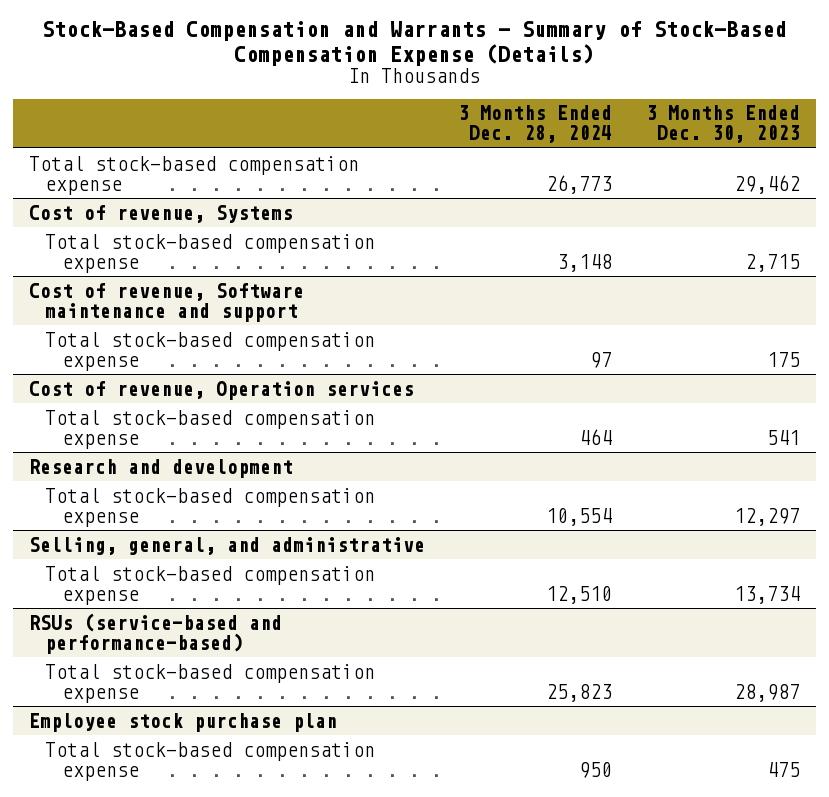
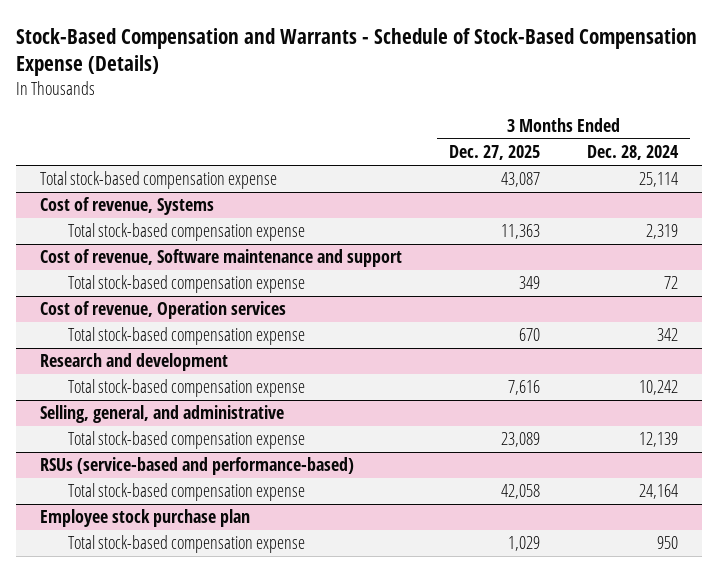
- Stock-Based Compensation and Warrants - Summary of Stock-Based Compensation Expense (Details)
+ Stock-Based Compensation and Warrants - Schedule of Stock-Based Compensation Expense (Details)
- | 3 Months Ended Dec. 28, 2024 | 3 Months Ended Dec. 30, 2023
+ | 3 Months Ended Dec. 27, 2025 | 3 Months Ended Dec. 28, 2024
- Total stock-based compensation expense | 26,773 | 29,462
+ Total stock-based compensation expense | 43,087 | 25,114
@ Cost of revenue, Systems
- Total stock-based compensation expense | 3,148 | 2,715
+ Total stock-based compensation expense | 11,363 | 2,319
@ Cost of revenue, Software maintenance and support
- Total stock-based compensation expense | 97 | 175
+ Total stock-based compensation expense | 349 | 72
@ Cost of revenue, Operation services
- Total stock-based compensation expense | 464 | 541
+ Total stock-based compensation expense | 670 | 342
@ Research and development
- Total stock-based compensation expense | 10,554 | 12,297
+ Total stock-based compensation expense | 7,616 | 10,242
@ Selling, general, and administrative
- Total stock-based compensation expense | 12,510 | 13,734
+ Total stock-based compensation expense | 23,089 | 12,139
@ RSUs (service-based and performance-based)
- Total stock-based compensation expense | 25,823 | 28,987
+ Total stock-based compensation expense | 42,058 | 24,164

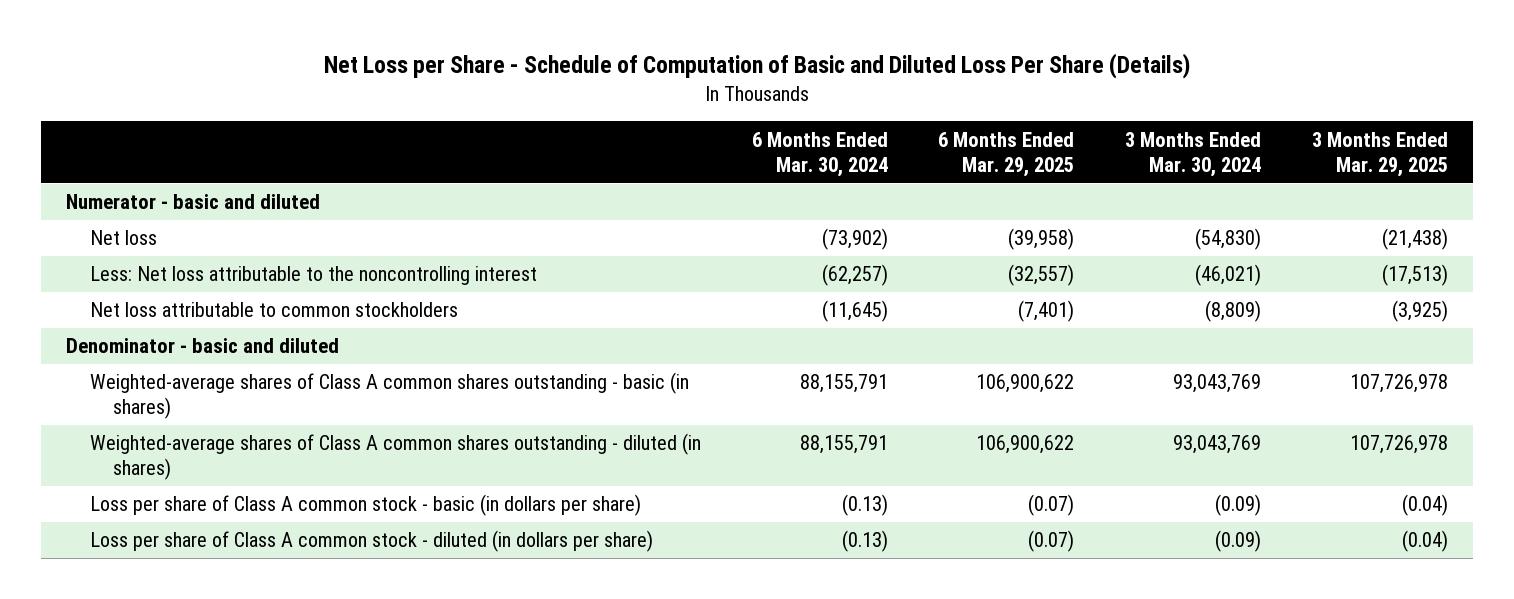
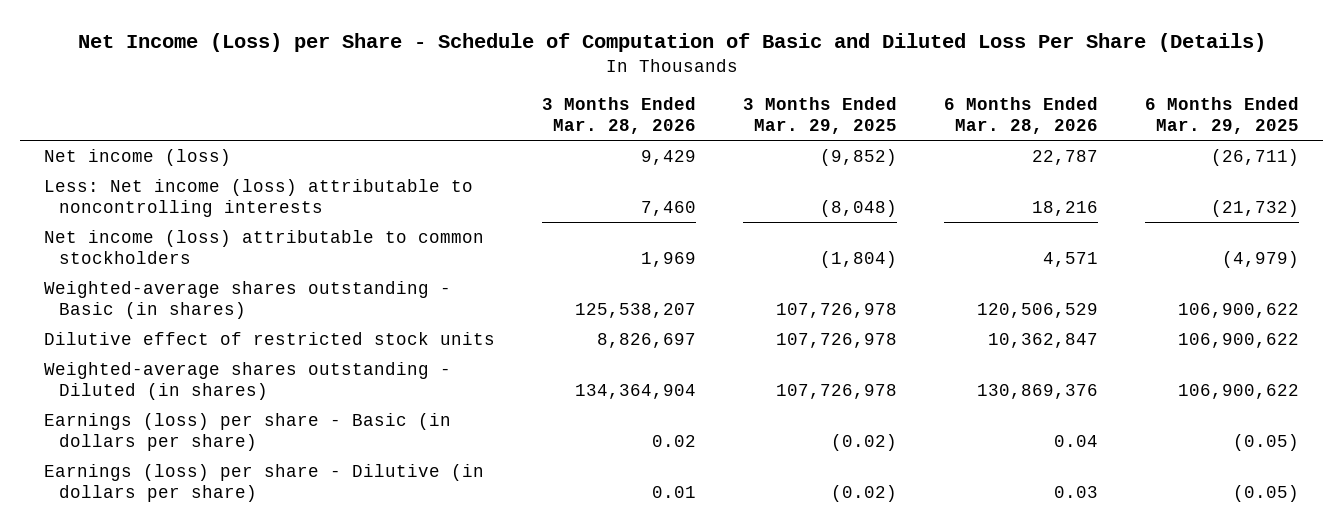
- Net Loss per Share - Schedule of Computation of Basic and Diluted Loss Per Share (Details)
+ Net Income (Loss) per Share - Schedule of Computation of Basic and Diluted Loss Per Share (Details)
- | 6 Months Ended Mar. 30, 2024 | 6 Months Ended Mar. 29, 2025 | 3 Months Ended Mar. 30, 2024 | 3 Months Ended Mar. 29, 2025
+ | 3 Months Ended Mar. 28, 2026 | 3 Months Ended Mar. 29, 2025 | 6 Months Ended Mar. 28, 2026 | 6 Months Ended Mar. 29, 2025
- Numerator - basic and diluted
- Net loss | (73,902) | (39,958) | (54,830) | (21,438)
- Less: Net loss attributable to the noncontrolling interest | (62,257) | (32,557) | (46,021) | (17,513)
- Net loss attributable to common stockholders | (11,645) | (7,401) | (8,809) | (3,925)
- Denominator - basic and diluted
- Weighted-average shares of Class A common shares outstanding - basic (in shares) | 88,155,791 | 106,900,622 | 93,043,769 | 107,726,978
- Weighted-average shares of Class A common shares outstanding - diluted (in shares) | 88,155,791 | 106,900,622 | 93,043,769 | 107,726,978
- Loss per share of Class A common stock - basic (in dollars per share) | (0.13) | (0.07) | (0.09) | (0.04)
- Loss per share of Class A common stock - diluted (in dollars per share) | (0.13) | (0.07) | (0.09) | (0.04)
+ Net income (loss) | 9,429 | (9,852) | 22,787 | (26,711)
+ Less: Net income (loss) attributable to noncontrolling interests | 7,460 | (8,048) | 18,216 | (21,732)
+ Net income (loss) attributable to common stockholders | 1,969 | (1,804) | 4,571 | (4,979)
+ Weighted-average shares outstanding - Basic (in shares) | 125,538,207 | 107,726,978 | 120,506,529 | 106,900,622
+ Dilutive effect of restricted stock units | 8,826,697 | 107,726,978 | 10,362,847 | 106,900,622
+ Weighted-average shares outstanding - Diluted (in shares) | 134,364,904 | 107,726,978 | 130,869,376 | 106,900,622
+ Earnings (loss) per share - Basic (in dollars per share) | 0.02 | (0.02) | 0.04 | (0.05)
+ Earnings (loss) per share - Dilutive (in dollars per share) | 0.01 | (0.02) | 0.03 | (0.05)

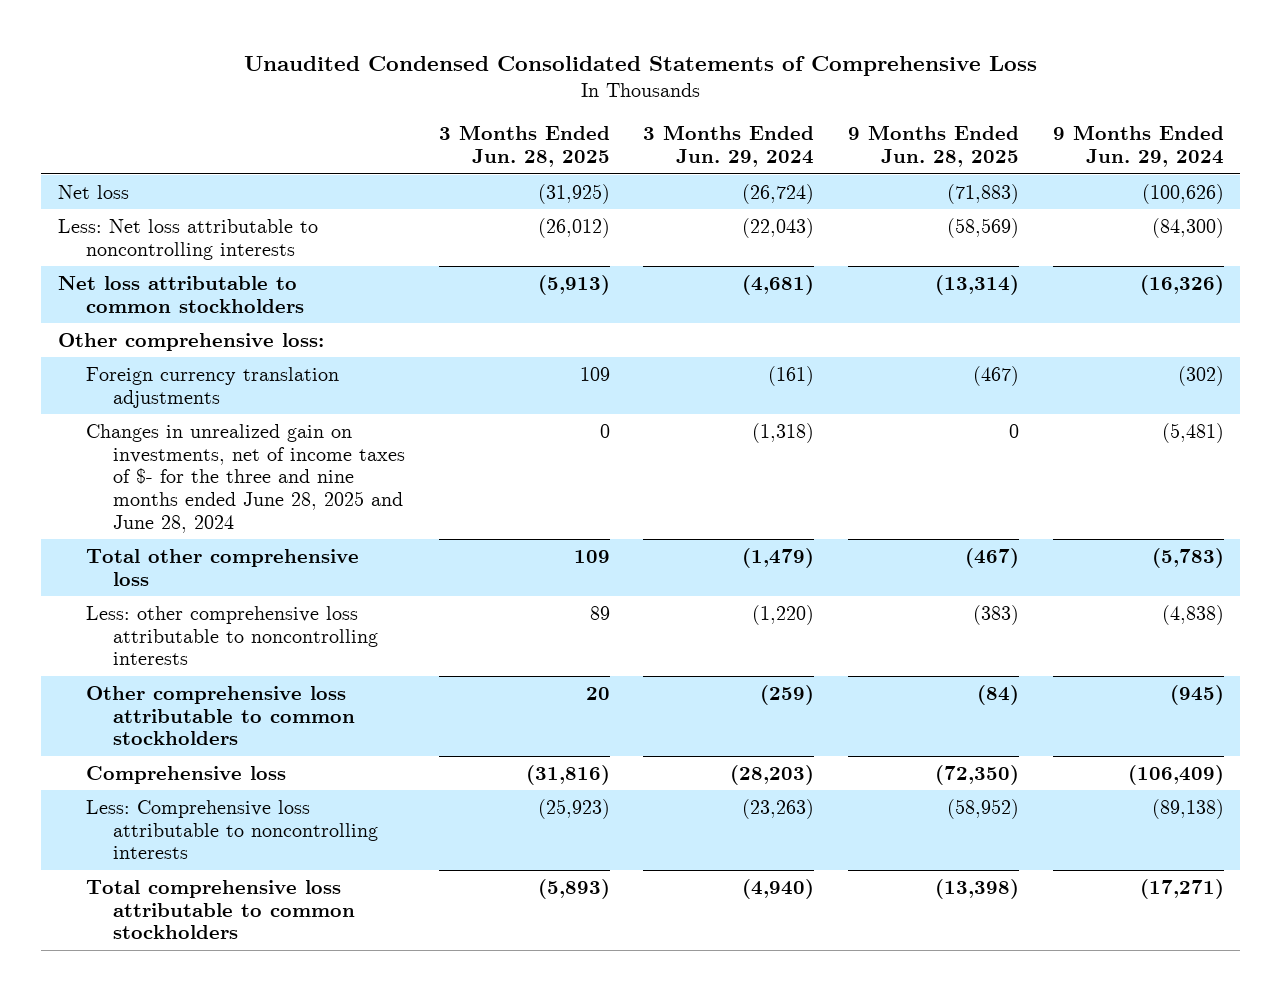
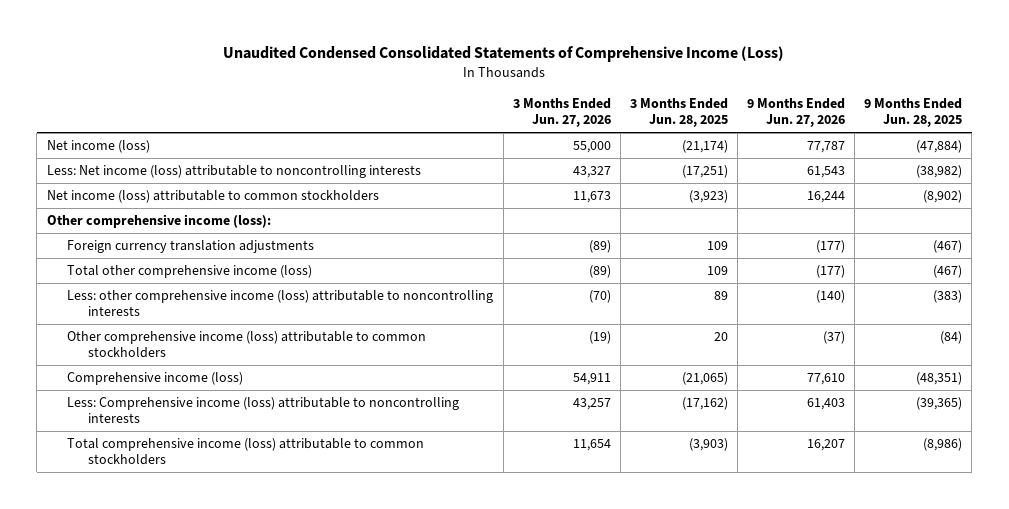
- Unaudited Condensed Consolidated Statements of Comprehensive Loss
+ Unaudited Condensed Consolidated Statements of Comprehensive Income (Loss)
- | 3 Months Ended Jun. 28, 2025 | 3 Months Ended Jun. 29, 2024 | 9 Months Ended Jun. 28, 2025 | 9 Months Ended Jun. 29, 2024
+ | 3 Months Ended Jun. 27, 2026 | 3 Months Ended Jun. 28, 2025 | 9 Months Ended Jun. 27, 2026 | 9 Months Ended Jun. 28, 2025
- Net loss | (31,925) | (26,724) | (71,883) | (100,626)
- Less: Net loss attributable to noncontrolling interests | (26,012) | (22,043) | (58,569) | (84,300)
- Net loss attributable to common stockholders | (5,913) | (4,681) | (13,314) | (16,326)
- Other comprehensive loss:
+ Net income (loss) | 55,000 | (21,174) | 77,787 | (47,884)
+ Less: Net income (loss) attributable to noncontrolling interests | 43,327 | (17,251) | 61,543 | (38,982)
+ Net income (loss) attributable to common stockholders | 11,673 | (3,923) | 16,244 | (8,902)
+ Other comprehensive income (loss):
- Changes in unrealized gain on investments, net of income taxes of $- for the three and nine months ended June 28, 2025 and June 28, 2024 | 0 | (1,318) | 0 | (5,481)
- Total other comprehensive loss | 109 | (1,479) | (467) | (5,783)
- Less: other comprehensive loss attributable to noncontrolling interests | 89 | (1,220) | (383) | (4,838)
- Other comprehensive loss attributable to common stockholders | 20 | (259) | (84) | (945)
- Comprehensive loss | (31,816) | (28,203) | (72,350) | (106,409)
- Less: Comprehensive loss attributable to noncontrolling interests | (25,923) | (23,263) | (58,952) | (89,138)
- Total comprehensive loss attributable to common stockholders | (5,893) | (4,940) | (13,398) | (17,271)
+ Total other comprehensive income (loss) | (89) | 109 | (177) | (467)
+ Less: other comprehensive income (loss) attributable to noncontrolling interests | (70) | 89 | (140) | (383)
+ Other comprehensive income (loss) attributable to common stockholders | (19) | 20 | (37) | (84)
+ Comprehensive income (loss) | 54,911 | (21,065) | 77,610 | (48,351)
+ Less: Comprehensive income (loss) attributable to noncontrolling interests | 43,257 | (17,162) | 61,403 | (39,365)
+ Total comprehensive income (loss) attributable to common stockholders | 11,654 | (3,903) | 16,207 | (8,986)

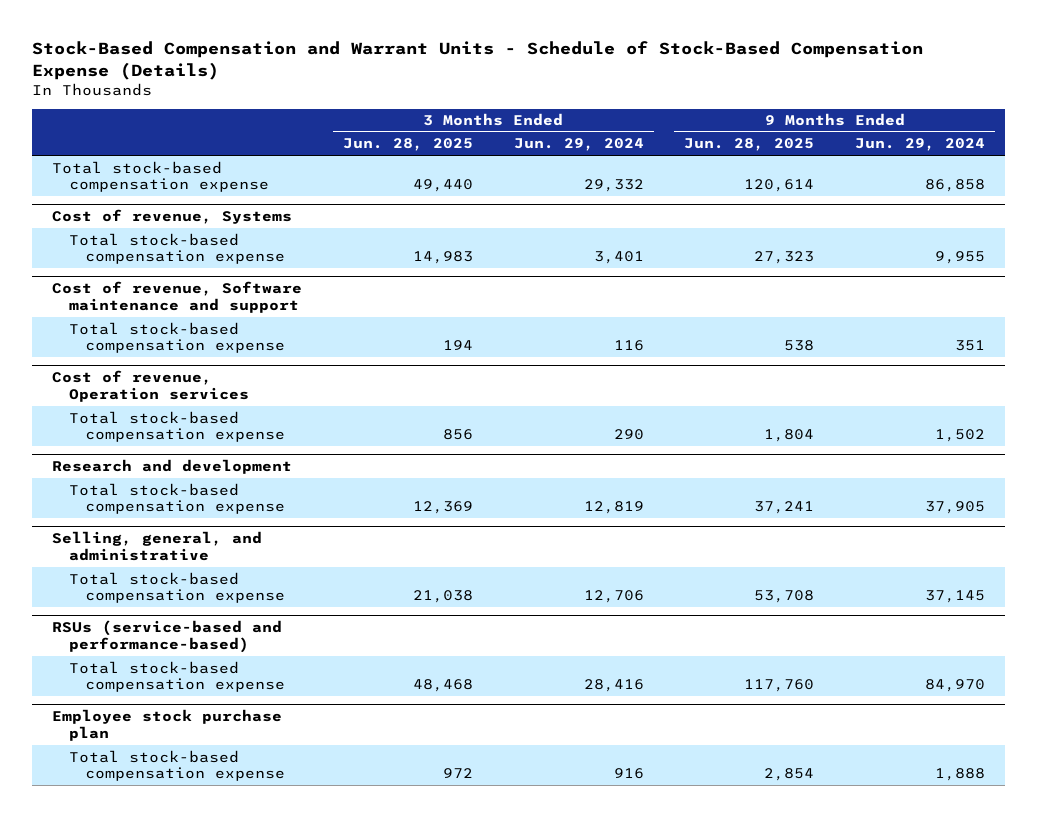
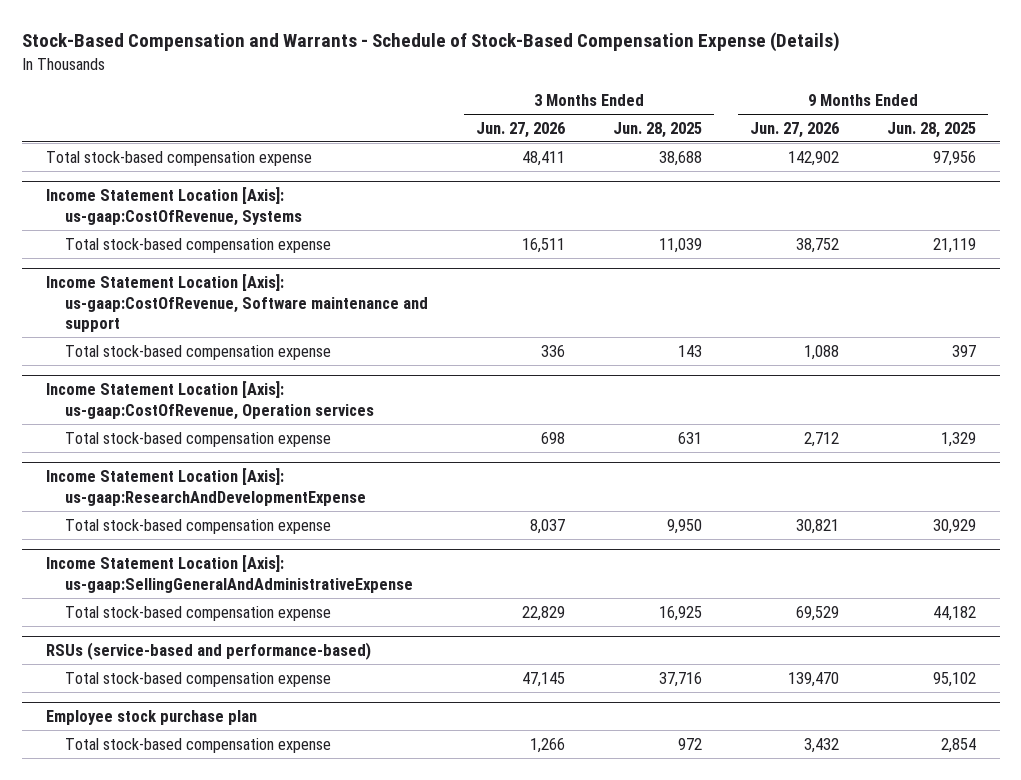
- Stock-Based Compensation and Warrant Units - Schedule of Stock-Based Compensation Expense (Details)
+ Stock-Based Compensation and Warrants - Schedule of Stock-Based Compensation Expense (Details)
- | 3 Months Ended Jun. 28, 2025 | 3 Months Ended Jun. 29, 2024 | 9 Months Ended Jun. 28, 2025 | 9 Months Ended Jun. 29, 2024
+ | 3 Months Ended Jun. 27, 2026 | 3 Months Ended Jun. 28, 2025 | 9 Months Ended Jun. 27, 2026 | 9 Months Ended Jun. 28, 2025
- Total stock-based compensation expense | 49,440 | 29,332 | 120,614 | 86,858
- Cost of revenue, Systems
- Total stock-based compensation expense | 14,983 | 3,401 | 27,323 | 9,955
- Cost of revenue, Software maintenance and support
- Total stock-based compensation expense | 194 | 116 | 538 | 351
- Cost of revenue, Operation services
- Total stock-based compensation expense | 856 | 290 | 1,804 | 1,502
- Research and development
- Total stock-based compensation expense | 12,369 | 12,819 | 37,241 | 37,905
- Selling, general, and administrative
- Total stock-based compensation expense | 21,038 | 12,706 | 53,708 | 37,145
+ Total stock-based compensation expense | 48,411 | 38,688 | 142,902 | 97,956
+ Income Statement Location [Axis]: us-gaap:CostOfRevenue, Systems
+ Total stock-based compensation expense | 16,511 | 11,039 | 38,752 | 21,119
+ Income Statement Location [Axis]: us-gaap:CostOfRevenue, Software maintenance and support
+ Total stock-based compensation expense | 336 | 143 | 1,088 | 397
+ Income Statement Location [Axis]: us-gaap:CostOfRevenue, Operation services
+ Total stock-based compensation expense | 698 | 631 | 2,712 | 1,329
+ Income Statement Location [Axis]: us-gaap:ResearchAndDevelopmentExpense
+ Total stock-based compensation expense | 8,037 | 9,950 | 30,821 | 30,929
+ Income Statement Location [Axis]: us-gaap:SellingGeneralAndAdministrativeExpense
+ Total stock-based compensation expense | 22,829 | 16,925 | 69,529 | 44,182
@ RSUs (service-based and performance-based)
- Total stock-based compensation expense | 48,468 | 28,416 | 117,760 | 84,970
+ Total stock-based compensation expense | 47,145 | 37,716 | 139,470 | 95,102

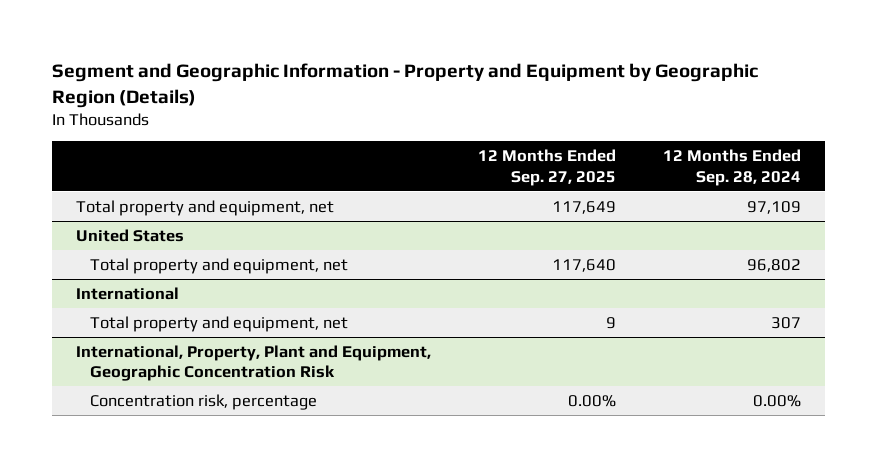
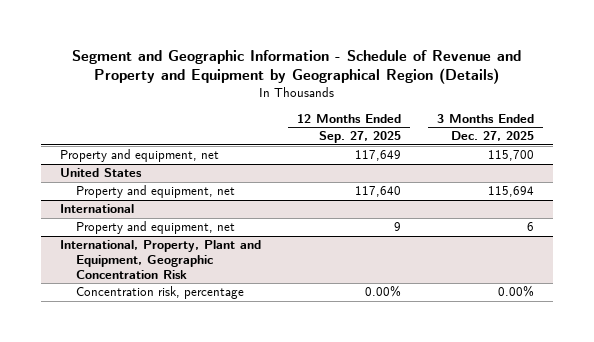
- Segment and Geographic Information - Property and Equipment by Geographic Region (Details)
+ Segment and Geographic Information - Schedule of Revenue and Property and Equipment by Geographical Region (Details)
- | 12 Months Ended Sep. 27, 2025 | 12 Months Ended Sep. 28, 2024
+ | 12 Months Ended Sep. 27, 2025 | 3 Months Ended Dec. 27, 2025
- Total property and equipment, net | 117,649 | 97,109
+ Property and equipment, net | 117,649 | 115,700
@ United States
- Total property and equipment, net | 117,640 | 96,802
+ Property and equipment, net | 117,640 | 115,694
@ International
- Total property and equipment, net | 9 | 307
+ Property and equipment, net | 9 | 6

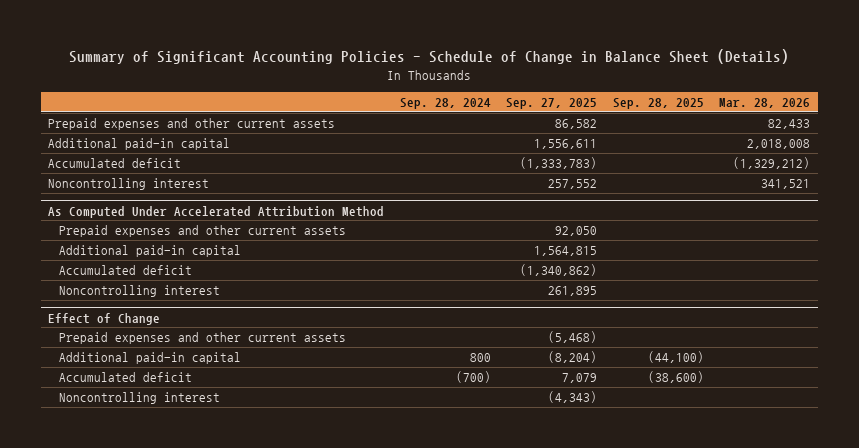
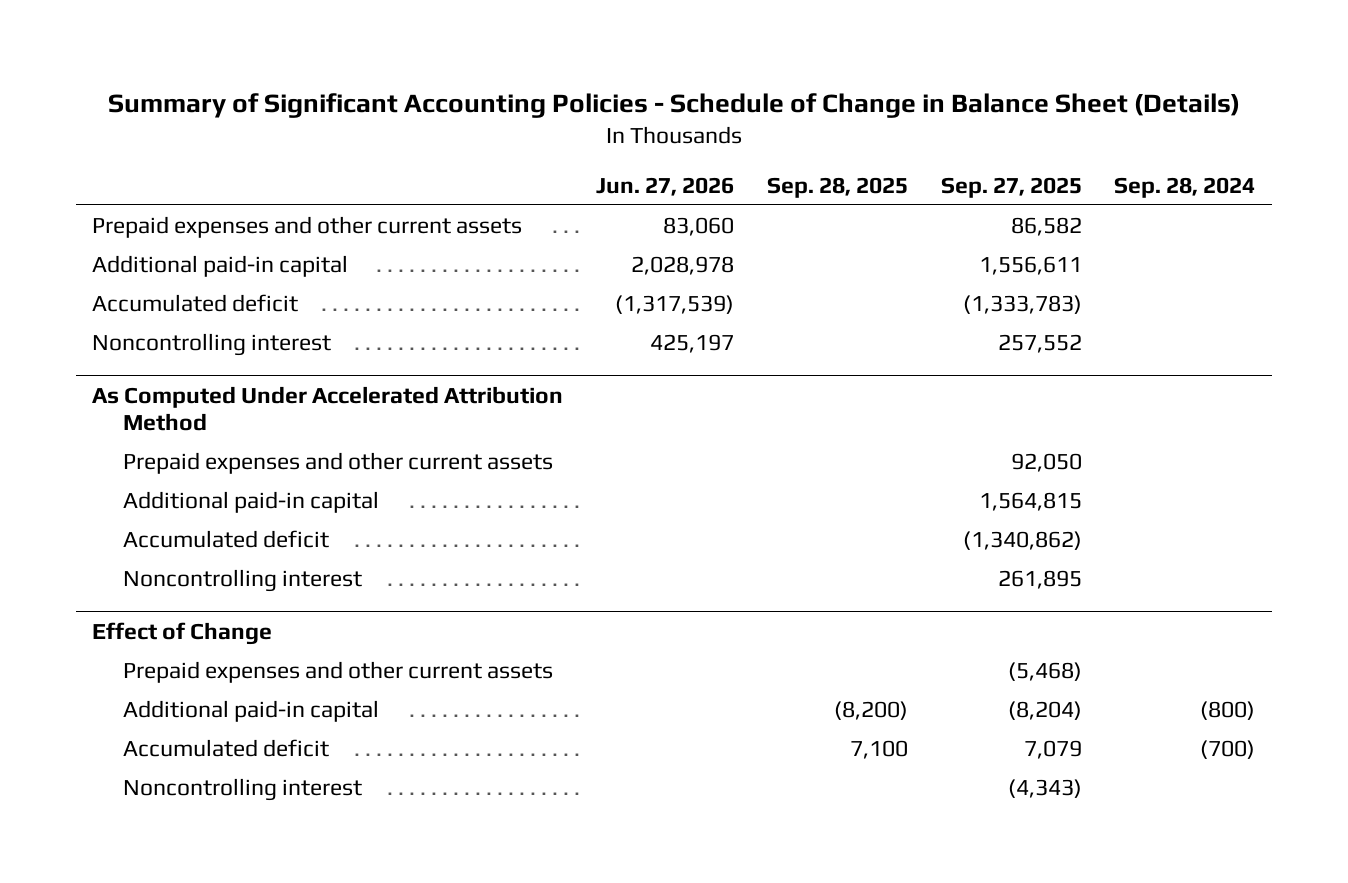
- | Sep. 28, 2024 | Sep. 27, 2025 | Sep. 28, 2025 | Mar. 28, 2026
+ | Jun. 27, 2026 | Sep. 28, 2025 | Sep. 27, 2025 | Sep. 28, 2024
@ Effect of Change
- Additional paid-in capital | 800 | (8,204) | (44,100) |
- Accumulated deficit | (700) | 7,079 | (38,600) |
+ Additional paid-in capital | | (8,200) | (8,204) | (800)
+ Accumulated deficit | | 7,100 | 7,079 | (700)

